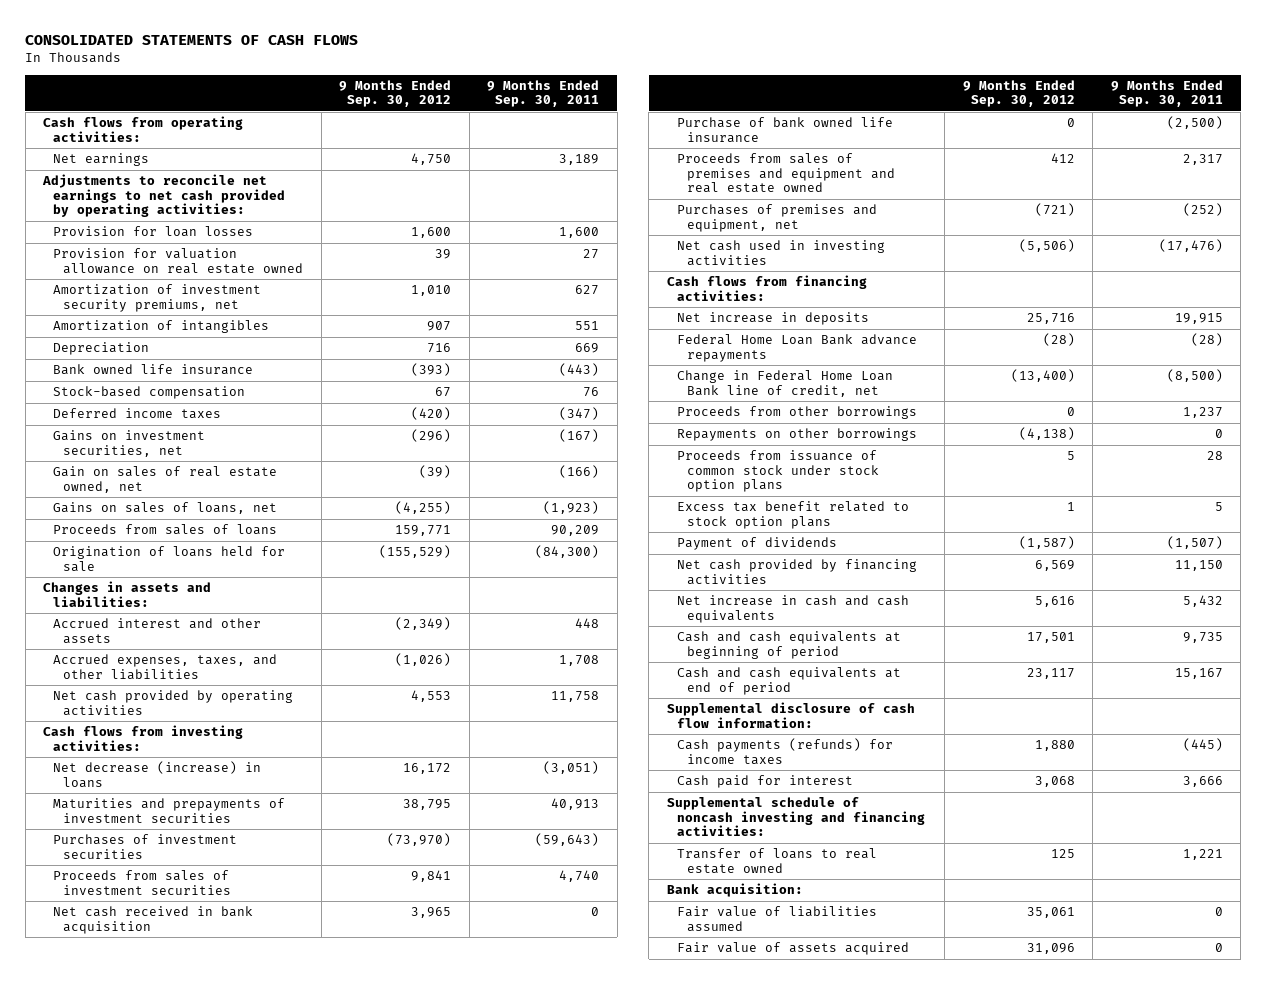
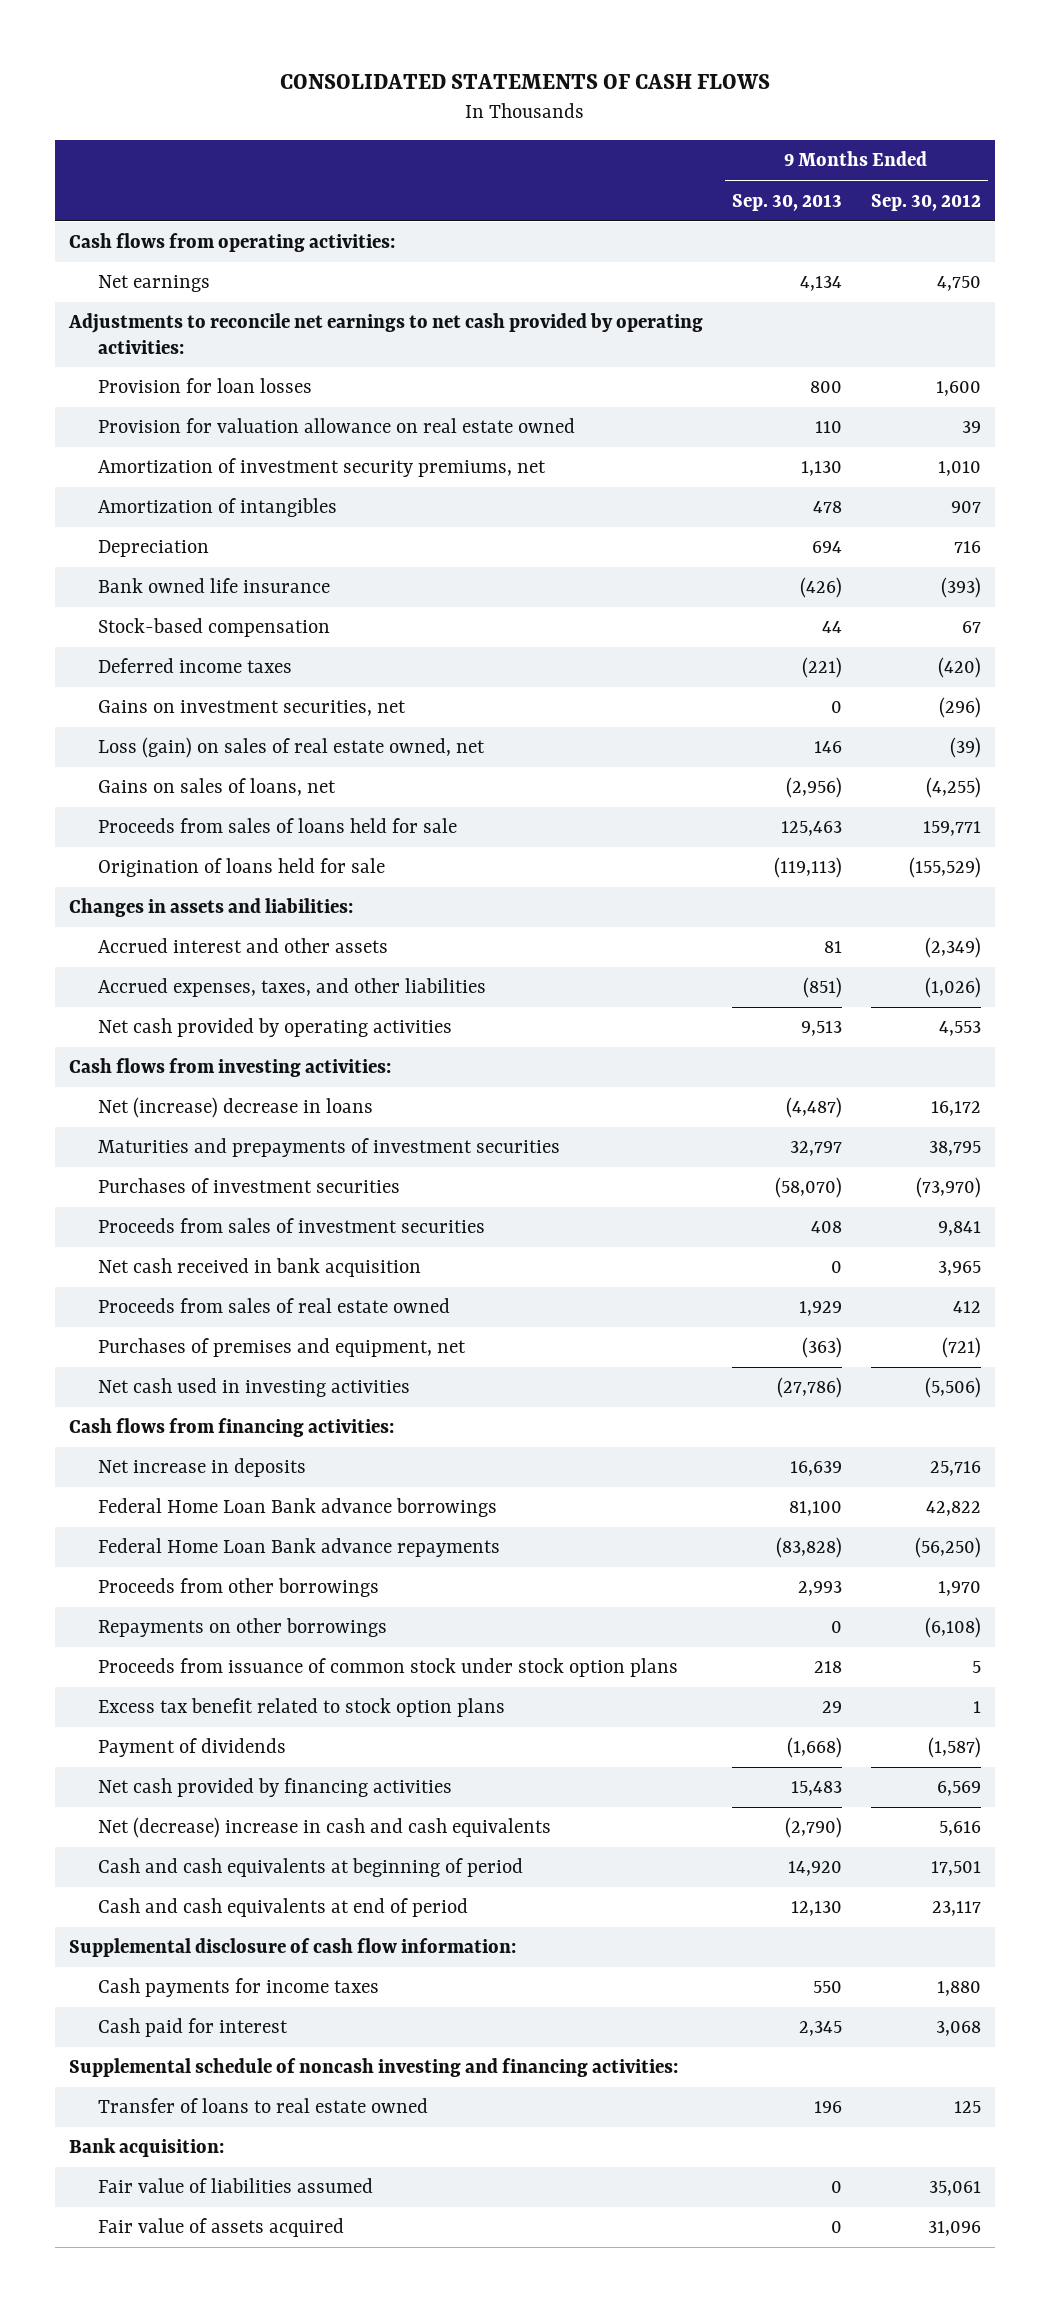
- | 9 Months Ended Sep. 30, 2012 | 9 Months Ended Sep. 30, 2011
+ | 9 Months Ended Sep. 30, 2013 | 9 Months Ended Sep. 30, 2012
- Gain on sales of real estate owned, net | (39) | (166)
+ Loss (gain) on sales of real estate owned, net | 146 | (39)
- Proceeds from sales of loans | 159,771 | 90,209
+ Proceeds from sales of loans held for sale | 125,463 | 159,771
- Net decrease (increase) in loans | 16,172 | (3,051)
+ Net (increase) decrease in loans | (4,487) | 16,172
- Purchase of bank owned life insurance | 0 | (2,500)
- Proceeds from sales of premises and equipment and real estate owned | 412 | 2,317
+ Proceeds from sales of real estate owned | 1,929 | 412
- Federal Home Loan Bank advance repayments | (28) | (28)
- Change in Federal Home Loan Bank line of credit, net | (13,400) | (8,500)
- Proceeds from other borrowings | 0 | 1,237
- Repayments on other borrowings | (4,138) | 0
+ Federal Home Loan Bank advance borrowings | 81,100 | 42,822
+ Federal Home Loan Bank advance repayments | (83,828) | (56,250)
+ Proceeds from other borrowings | 2,993 | 1,970
+ Repayments on other borrowings | 0 | (6,108)
- Net increase in cash and cash equivalents | 5,616 | 5,432
+ Net (decrease) increase in cash and cash equivalents | (2,790) | 5,616
- Cash payments (refunds) for income taxes | 1,880 | (445)
+ Cash payments for income taxes | 550 | 1,880

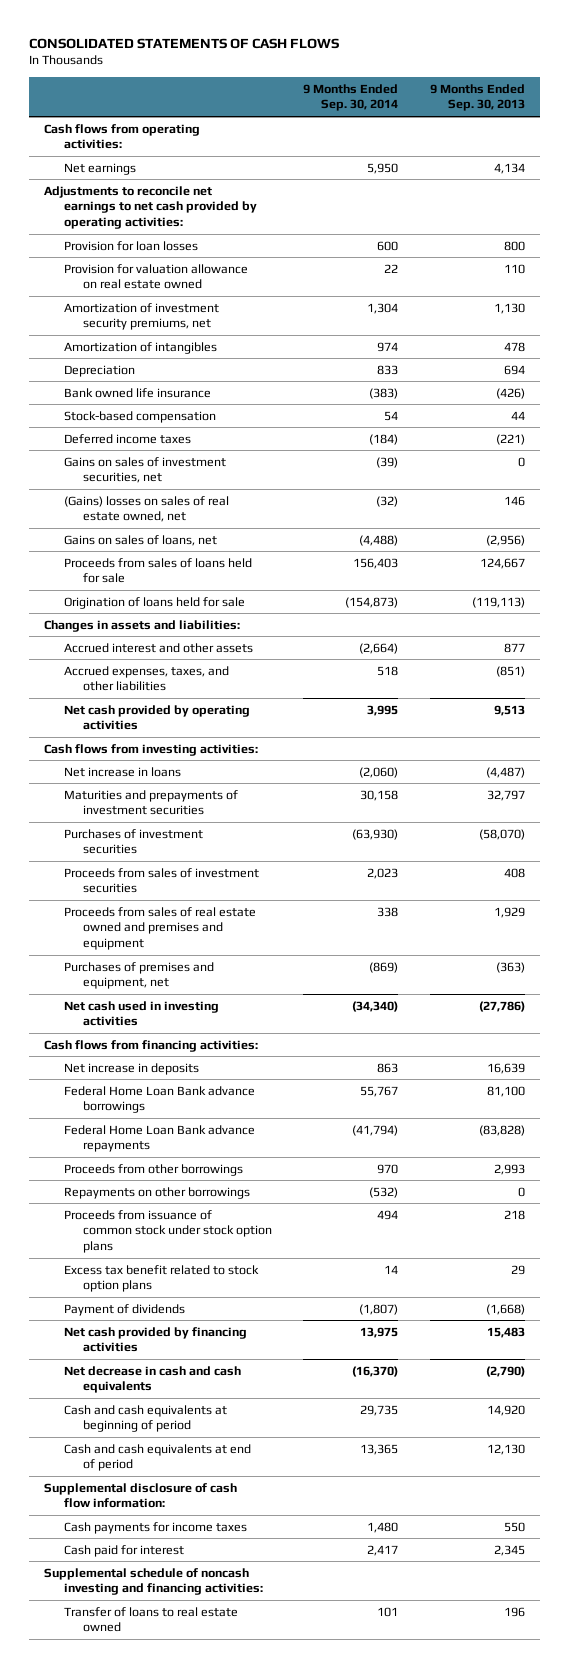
- | 9 Months Ended Sep. 30, 2013 | 9 Months Ended Sep. 30, 2012
+ | 9 Months Ended Sep. 30, 2014 | 9 Months Ended Sep. 30, 2013
- Gains on investment securities, net | 0 | (296)
- Loss (gain) on sales of real estate owned, net | 146 | (39)
+ Gains on sales of investment securities, net | (39) | 0
+ (Gains) losses on sales of real estate owned, net | (32) | 146
- Proceeds from sales of loans held for sale | 125,463 | 159,771
+ Proceeds from sales of loans held for sale | 156,403 | 124,667
- Accrued interest and other assets | 81 | (2,349)
+ Accrued interest and other assets | (2,664) | 877
- Net (increase) decrease in loans | (4,487) | 16,172
+ Net increase in loans | (2,060) | (4,487)
- Net cash received in bank acquisition | 0 | 3,965
- Proceeds from sales of real estate owned | 1,929 | 412
+ Proceeds from sales of real estate owned and premises and equipment | 338 | 1,929
- Net (decrease) increase in cash and cash equivalents | (2,790) | 5,616
+ Net decrease in cash and cash equivalents | (16,370) | (2,790)
- Bank acquisition:
- Fair value of liabilities assumed | 0 | 35,061
- Fair value of assets acquired | 0 | 31,096

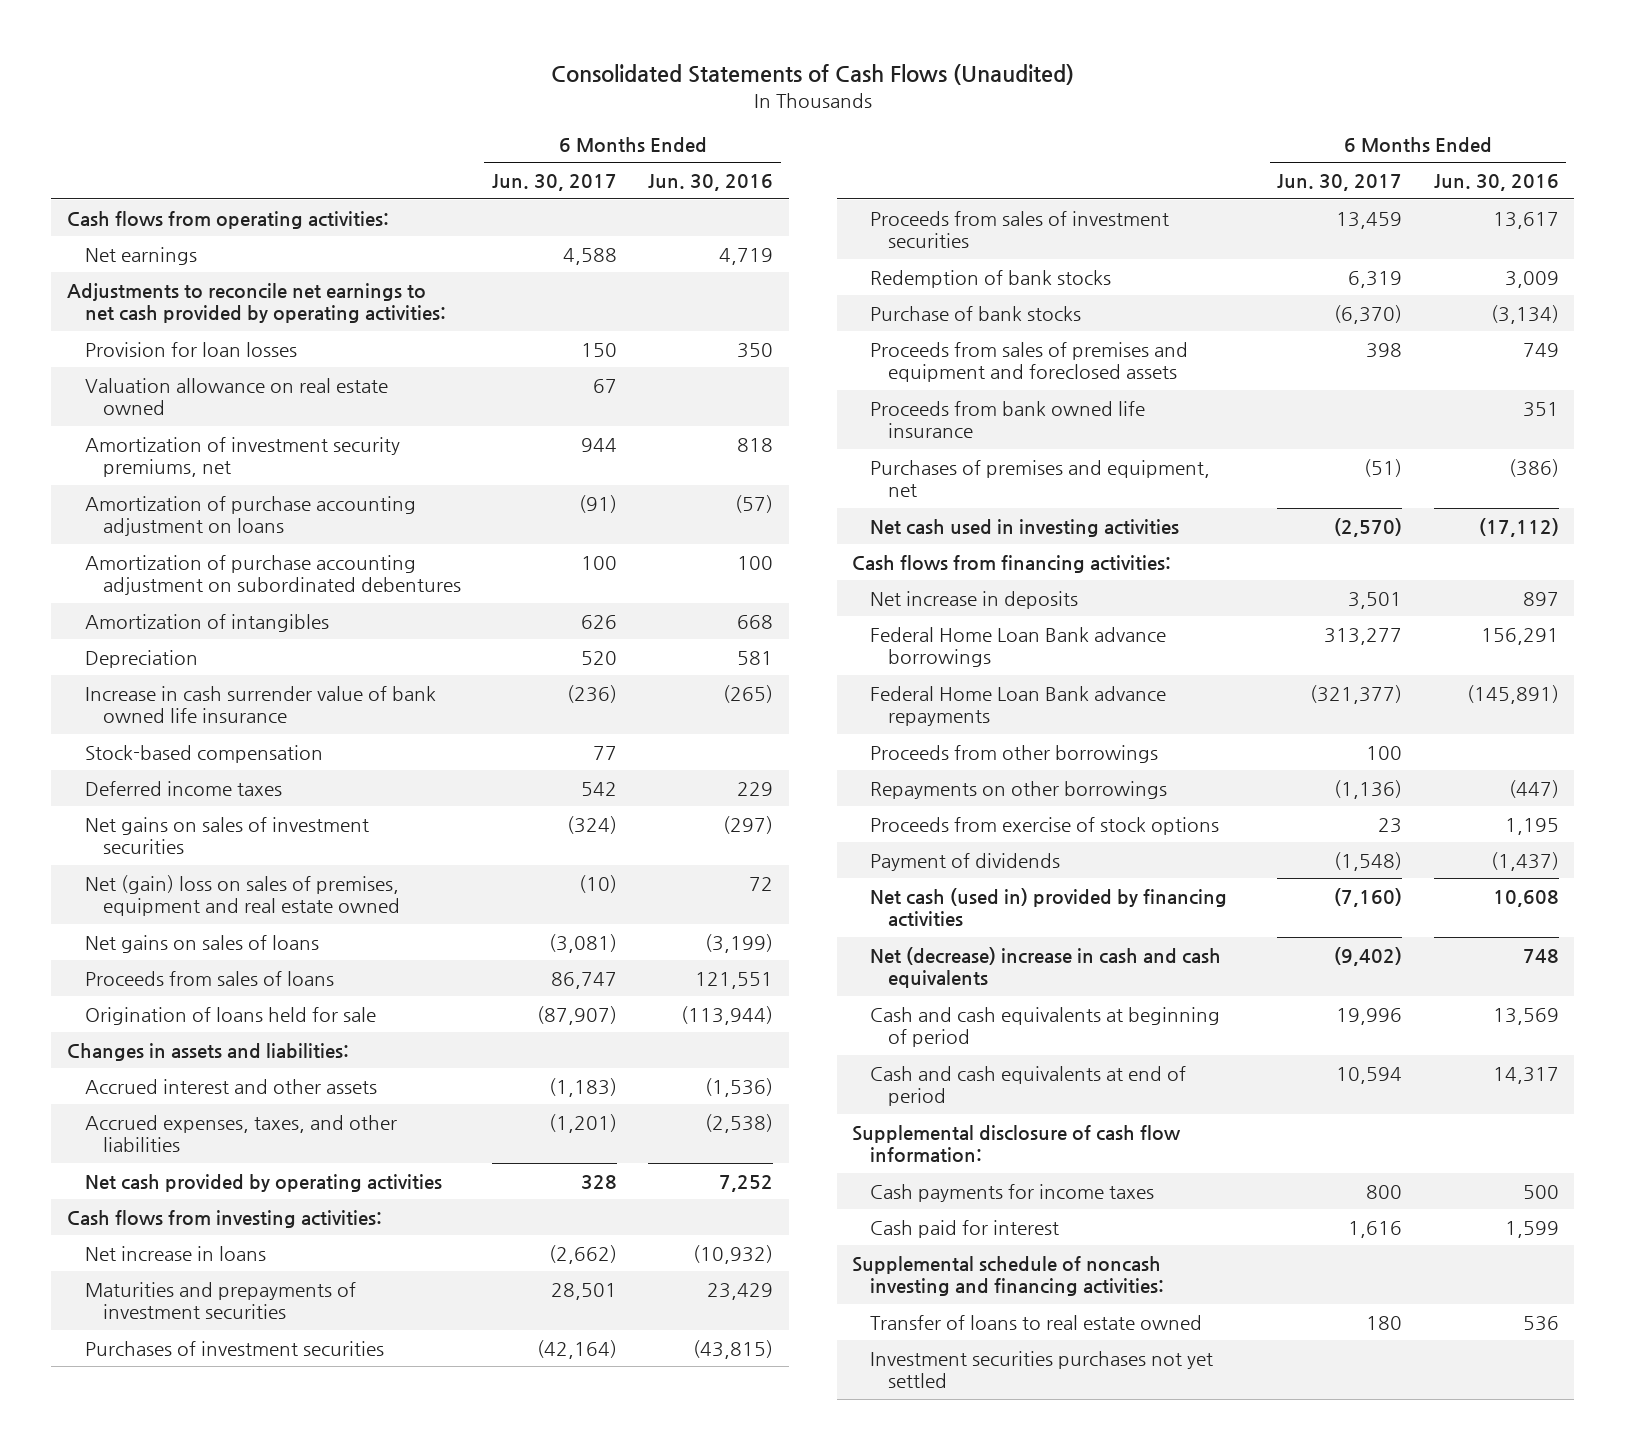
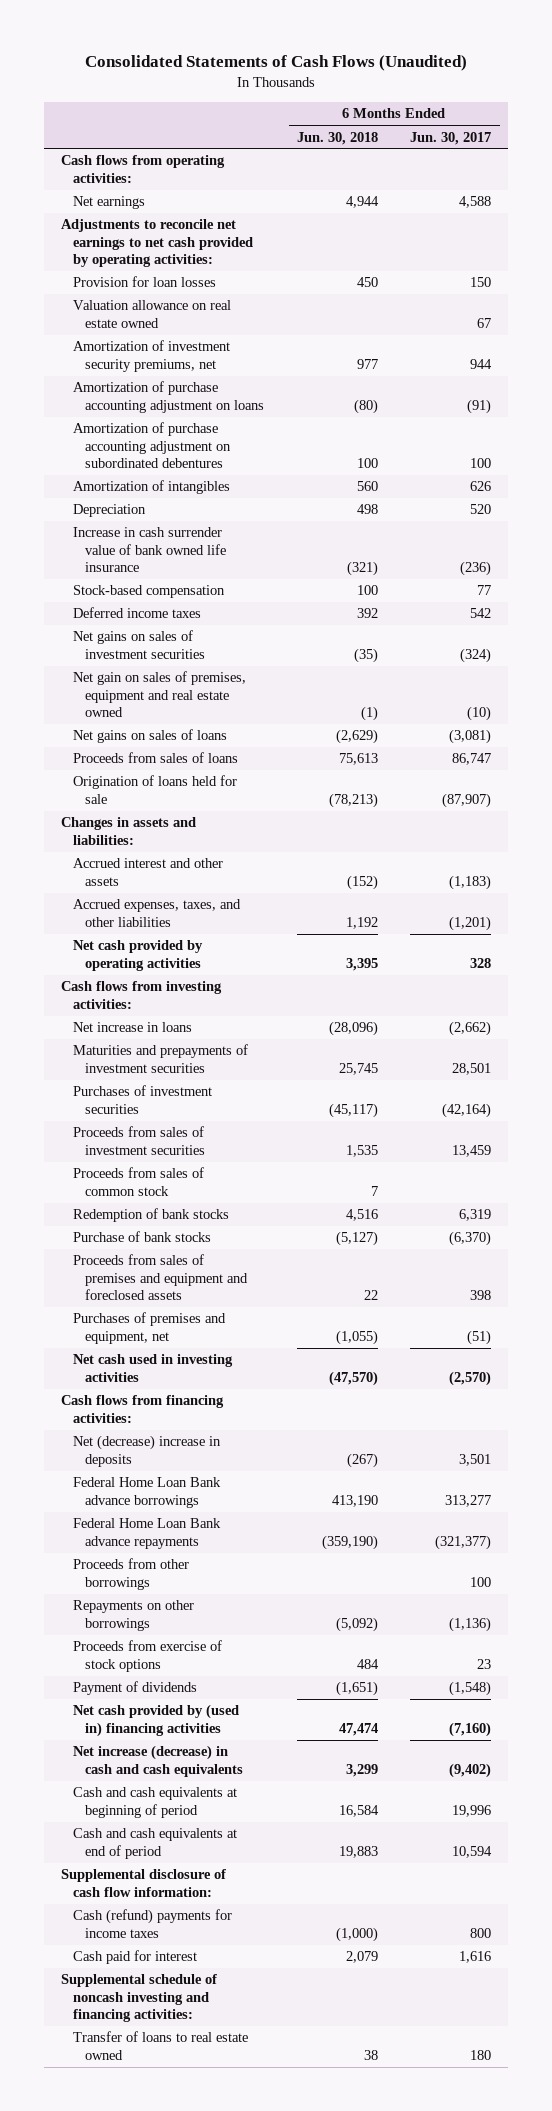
- | 6 Months Ended Jun. 30, 2017 | 6 Months Ended Jun. 30, 2016
+ | 6 Months Ended Jun. 30, 2018 | 6 Months Ended Jun. 30, 2017
- Net (gain) loss on sales of premises, equipment and real estate owned | (10) | 72
+ Net gain on sales of premises, equipment and real estate owned | (1) | (10)
+ Proceeds from sales of common stock | 7 |
- Proceeds from bank owned life insurance | | 351
- Net increase in deposits | 3,501 | 897
+ Net (decrease) increase in deposits | (267) | 3,501
- Net cash (used in) provided by financing activities | (7,160) | 10,608
- Net (decrease) increase in cash and cash equivalents | (9,402) | 748
+ Net cash provided by (used in) financing activities | 47,474 | (7,160)
+ Net increase (decrease) in cash and cash equivalents | 3,299 | (9,402)
- Cash payments for income taxes | 800 | 500
+ Cash (refund) payments for income taxes | (1,000) | 800
- Investment securities purchases not yet settled

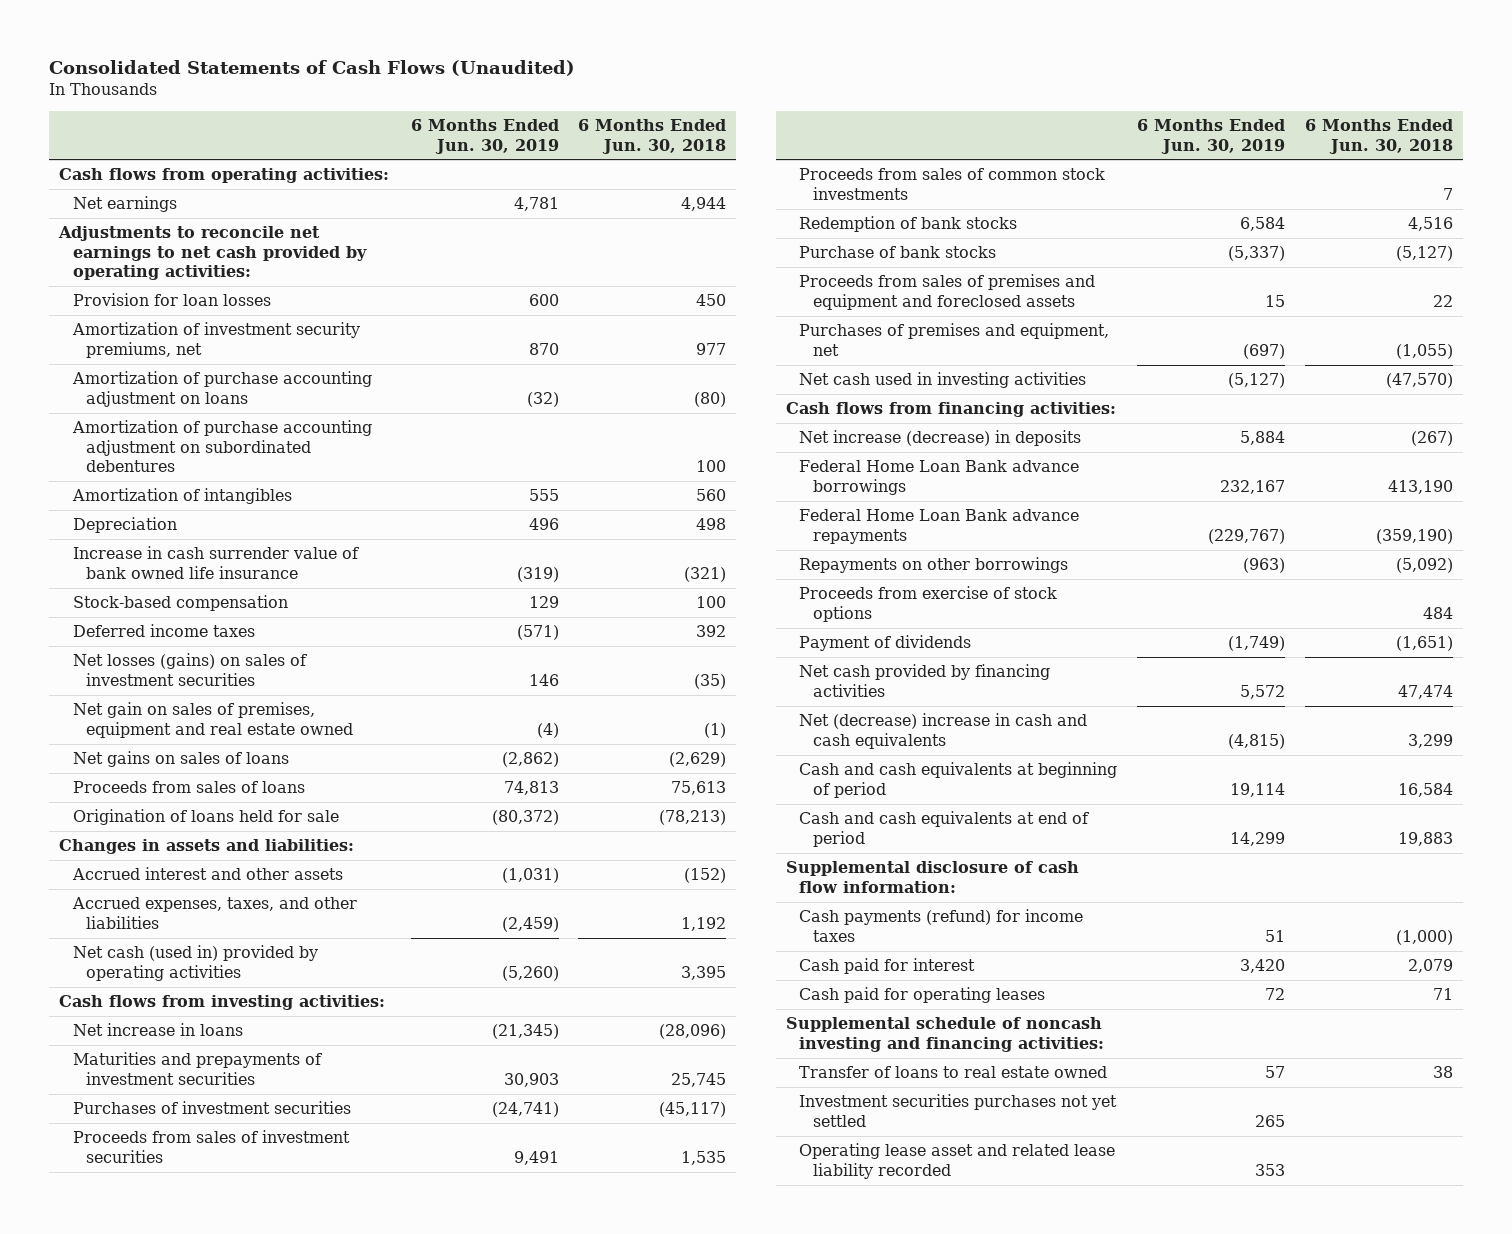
- | 6 Months Ended Jun. 30, 2018 | 6 Months Ended Jun. 30, 2017
+ | 6 Months Ended Jun. 30, 2019 | 6 Months Ended Jun. 30, 2018
- Valuation allowance on real estate owned | | 67
- Net gains on sales of investment securities | (35) | (324)
+ Net losses (gains) on sales of investment securities | 146 | (35)
- Net cash provided by operating activities | 3,395 | 328
+ Net cash (used in) provided by operating activities | (5,260) | 3,395
- Proceeds from sales of common stock | 7 |
+ Proceeds from sales of common stock investments | | 7
- Net (decrease) increase in deposits | (267) | 3,501
+ Net increase (decrease) in deposits | 5,884 | (267)
- Proceeds from other borrowings | | 100
- Net cash provided by (used in) financing activities | 47,474 | (7,160)
- Net increase (decrease) in cash and cash equivalents | 3,299 | (9,402)
+ Net cash provided by financing activities | 5,572 | 47,474
+ Net (decrease) increase in cash and cash equivalents | (4,815) | 3,299
- Cash (refund) payments for income taxes | (1,000) | 800
+ Cash payments (refund) for income taxes | 51 | (1,000)
+ Cash paid for operating leases | 72 | 71
+ Investment securities purchases not yet settled | 265 |
+ Operating lease asset and related lease liability recorded | 353 |

